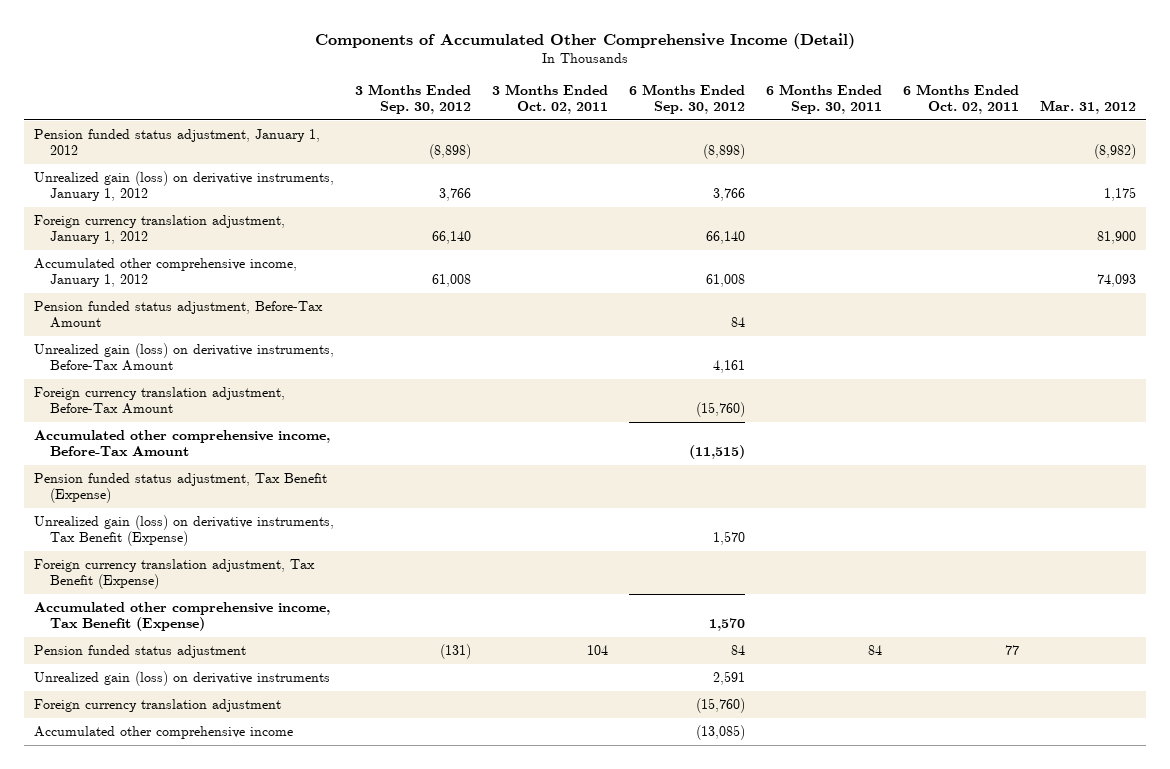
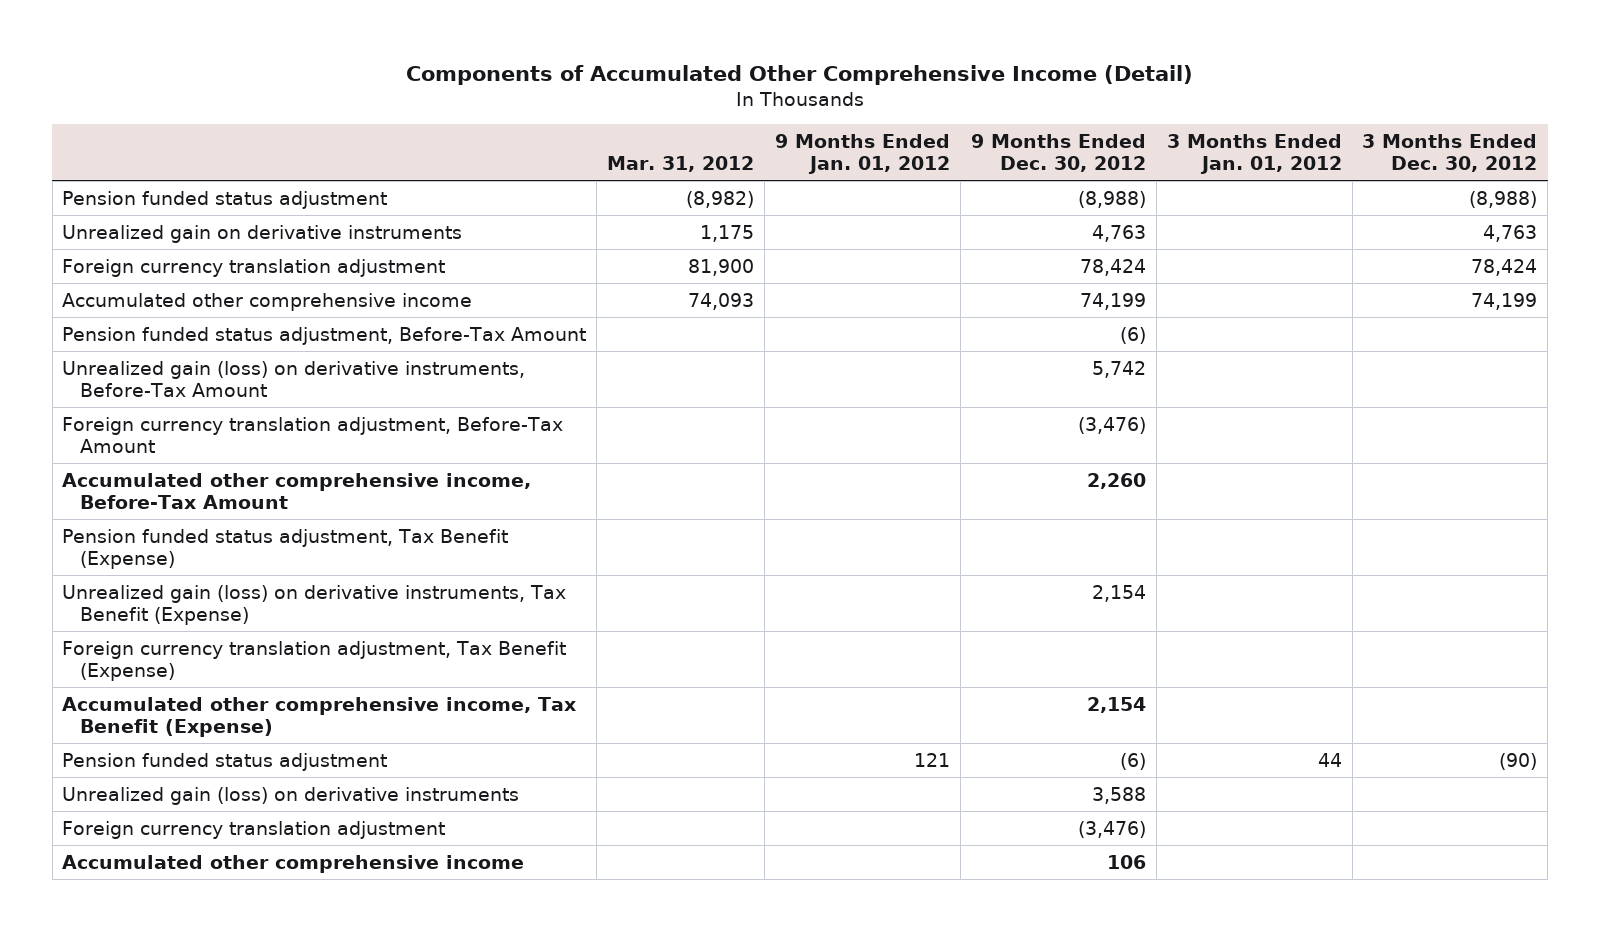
- | 3 Months Ended Sep. 30, 2012 | 3 Months Ended Oct. 02, 2011 | 6 Months Ended Sep. 30, 2012 | 6 Months Ended Sep. 30, 2011 | 6 Months Ended Oct. 02, 2011 | Mar. 31, 2012
+ | Mar. 31, 2012 | 9 Months Ended Jan. 01, 2012 | 9 Months Ended Dec. 30, 2012 | 3 Months Ended Jan. 01, 2012 | 3 Months Ended Dec. 30, 2012
- Pension funded status adjustment, January 1, 2012 | (8,898) | | (8,898) | | | (8,982)
- Unrealized gain (loss) on derivative instruments, January 1, 2012 | 3,766 | | 3,766 | | | 1,175
- Foreign currency translation adjustment, January 1, 2012 | 66,140 | | 66,140 | | | 81,900
- Accumulated other comprehensive income, January 1, 2012 | 61,008 | | 61,008 | | | 74,093
+ Pension funded status adjustment | (8,982) | | (8,988) | | (8,988)
+ Unrealized gain on derivative instruments | 1,175 | | 4,763 | | 4,763
+ Foreign currency translation adjustment | 81,900 | | 78,424 | | 78,424
+ Accumulated other comprehensive income | 74,093 | | 74,199 | | 74,199

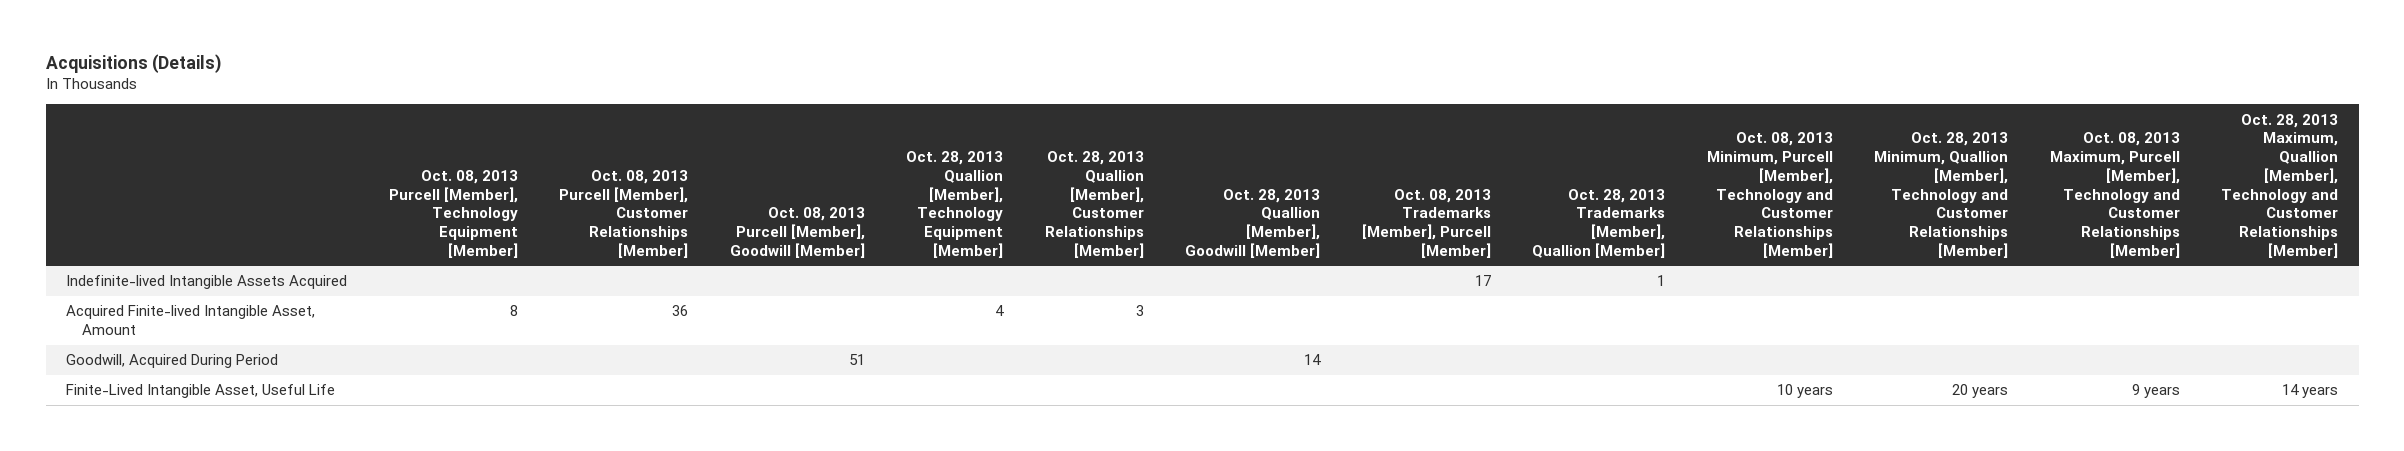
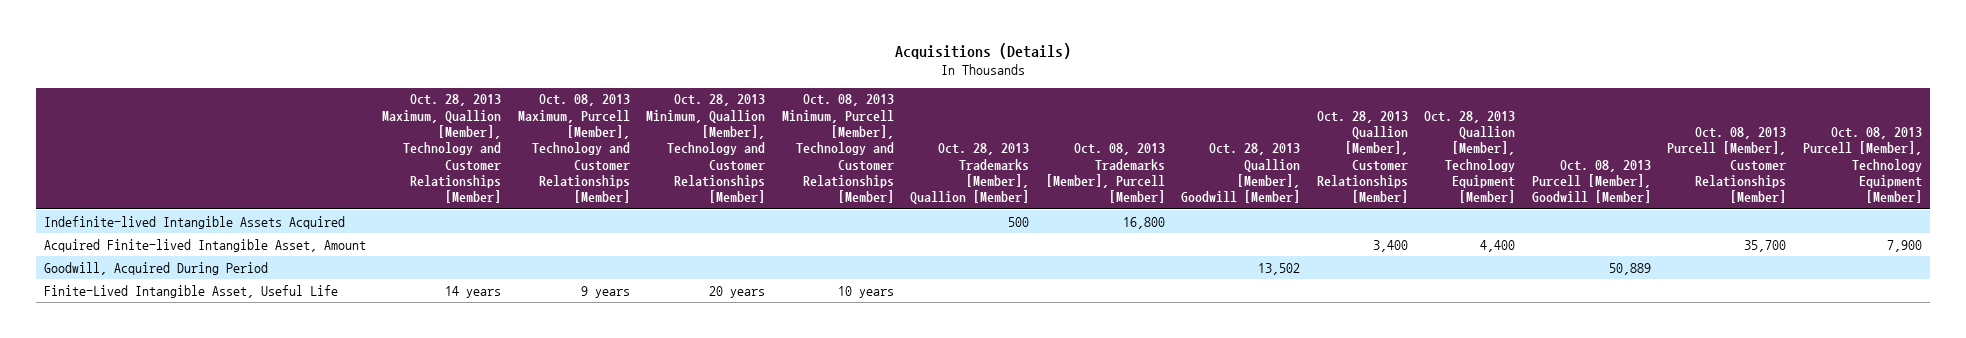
- | Oct. 08, 2013 Purcell [Member], Technology Equipment [Member] | Oct. 08, 2013 Purcell [Member], Customer Relationships [Member] | Oct. 08, 2013 Purcell [Member], Goodwill [Member] | Oct. 28, 2013 Quallion [Member], Technology Equipment [Member] | Oct. 28, 2013 Quallion [Member], Customer Relationships [Member] | Oct. 28, 2013 Quallion [Member], Goodwill [Member] | Oct. 08, 2013 Trademarks [Member], Purcell [Member] | Oct. 28, 2013 Trademarks [Member], Quallion [Member] | Oct. 08, 2013 Minimum, Purcell [Member], Technology and Customer Relationships [Member] | Oct. 28, 2013 Minimum, Quallion [Member], Technology and Customer Relationships [Member] | Oct. 08, 2013 Maximum, Purcell [Member], Technology and Customer Relationships [Member] | Oct. 28, 2013 Maximum, Quallion [Member], Technology and Customer Relationships [Member]
+ | Oct. 28, 2013 Maximum, Quallion [Member], Technology and Customer Relationships [Member] | Oct. 08, 2013 Maximum, Purcell [Member], Technology and Customer Relationships [Member] | Oct. 28, 2013 Minimum, Quallion [Member], Technology and Customer Relationships [Member] | Oct. 08, 2013 Minimum, Purcell [Member], Technology and Customer Relationships [Member] | Oct. 28, 2013 Trademarks [Member], Quallion [Member] | Oct. 08, 2013 Trademarks [Member], Purcell [Member] | Oct. 28, 2013 Quallion [Member], Goodwill [Member] | Oct. 28, 2013 Quallion [Member], Customer Relationships [Member] | Oct. 28, 2013 Quallion [Member], Technology Equipment [Member] | Oct. 08, 2013 Purcell [Member], Goodwill [Member] | Oct. 08, 2013 Purcell [Member], Customer Relationships [Member] | Oct. 08, 2013 Purcell [Member], Technology Equipment [Member]
- Indefinite-lived Intangible Assets Acquired | | | | | | | 17 | 1 | | | |
- Acquired Finite-lived Intangible Asset, Amount | 8 | 36 | | 4 | 3 | | | | | | |
- Goodwill, Acquired During Period | | | 51 | | | 14 | | | | | |
+ Indefinite-lived Intangible Assets Acquired | | | | | 500 | 16,800 | | | | | |
+ Acquired Finite-lived Intangible Asset, Amount | | | | | | | | 3,400 | 4,400 | | 35,700 | 7,900
+ Goodwill, Acquired During Period | | | | | | | 13,502 | | | 50,889 | |

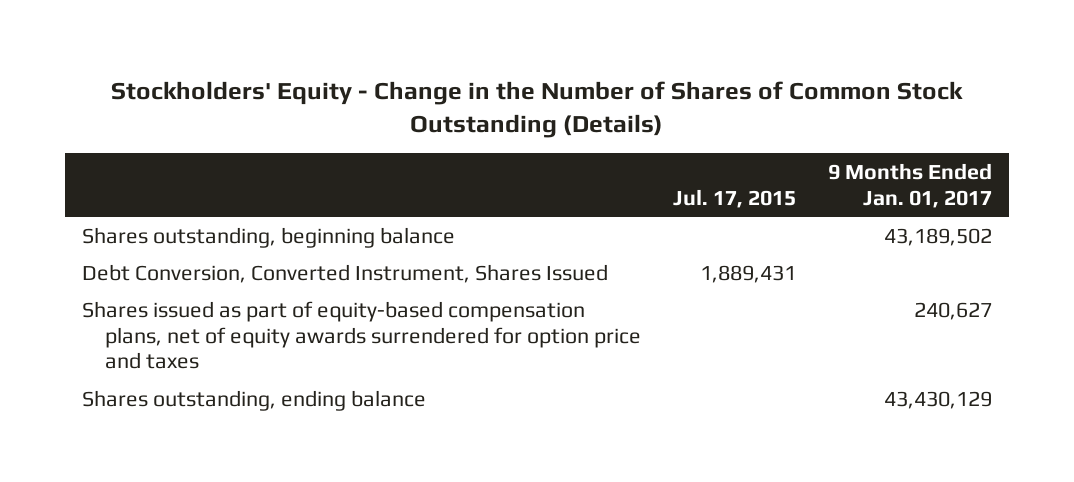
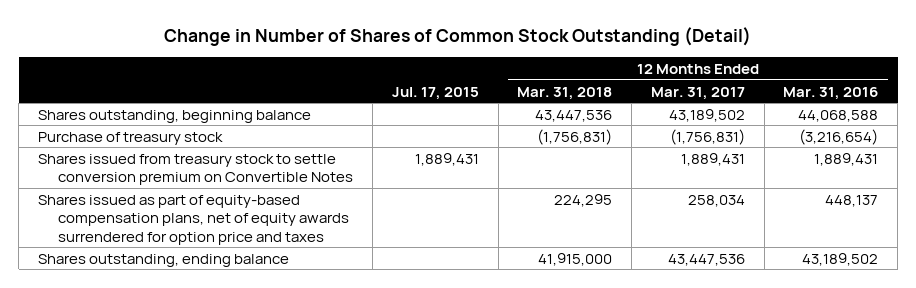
- Stockholders' Equity - Change in the Number of Shares of Common Stock Outstanding (Details)
+ Change in Number of Shares of Common Stock Outstanding (Detail)
- | Jul. 17, 2015 | 9 Months Ended Jan. 01, 2017
+ | Jul. 17, 2015 | 12 Months Ended Mar. 31, 2018 | 12 Months Ended Mar. 31, 2017 | 12 Months Ended Mar. 31, 2016
- Debt Conversion, Converted Instrument, Shares Issued | 1,889,431 |
+ Purchase of treasury stock | | (1,756,831) | (1,756,831) | (3,216,654)
+ Shares issued from treasury stock to settle conversion premium on Convertible Notes | 1,889,431 | | 1,889,431 | 1,889,431

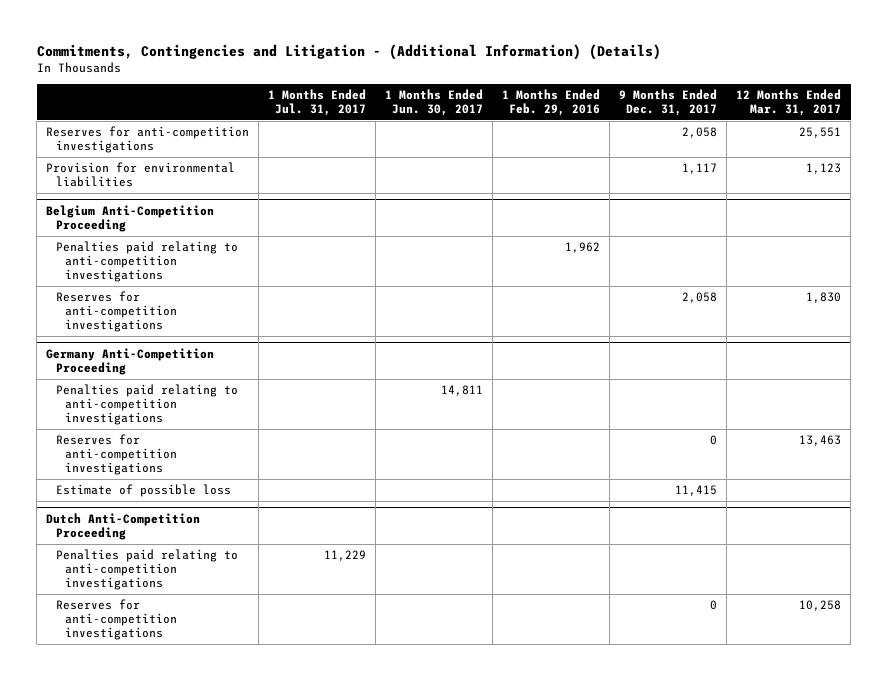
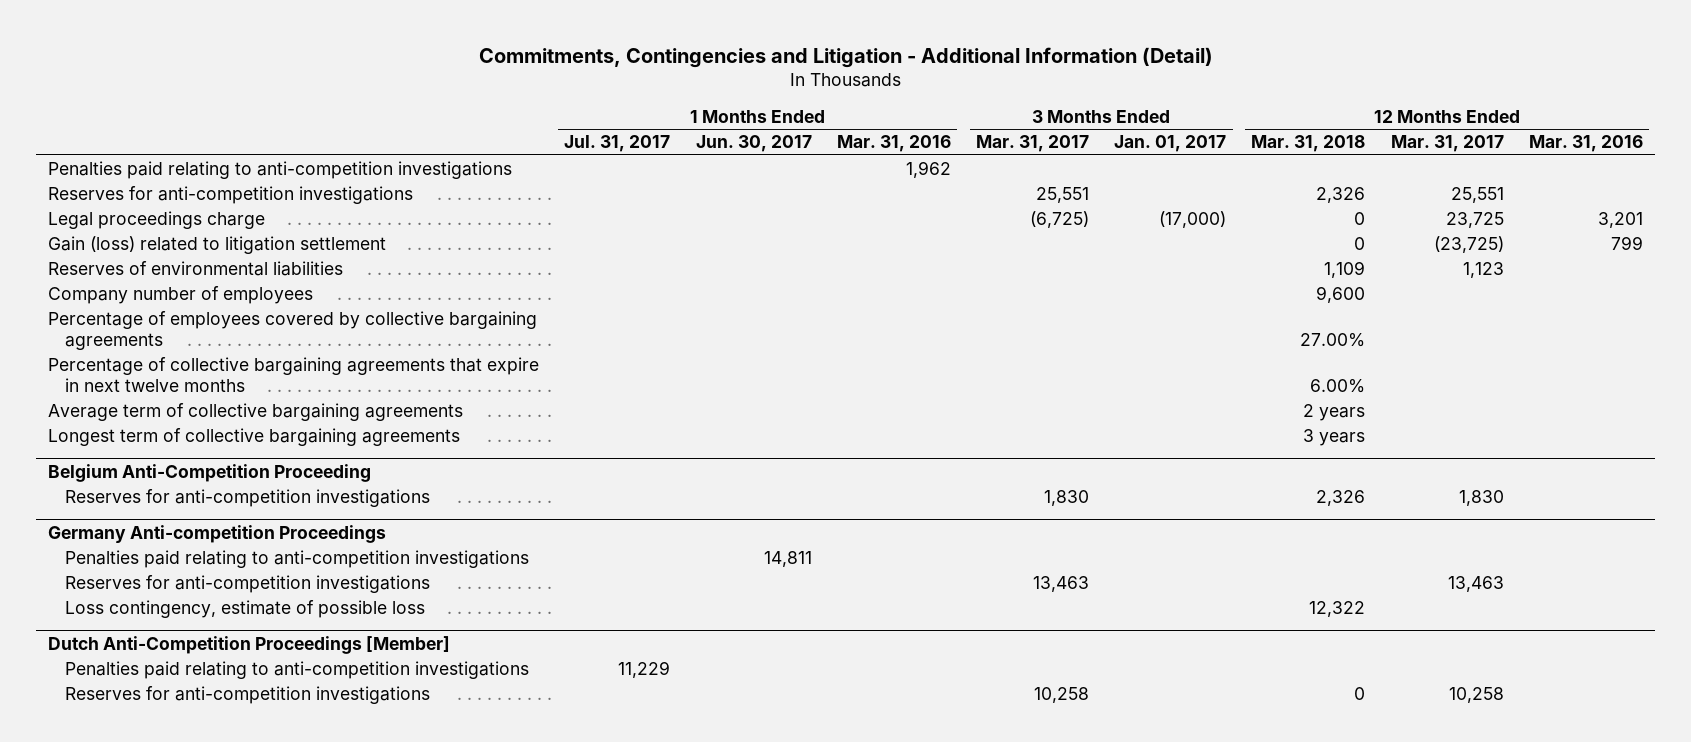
- Commitments, Contingencies and Litigation - (Additional Information) (Details)
+ Commitments, Contingencies and Litigation - Additional Information (Detail)
- | 1 Months Ended Jul. 31, 2017 | 1 Months Ended Jun. 30, 2017 | 1 Months Ended Feb. 29, 2016 | 9 Months Ended Dec. 31, 2017 | 12 Months Ended Mar. 31, 2017
+ | 1 Months Ended Jul. 31, 2017 | 1 Months Ended Jun. 30, 2017 | 1 Months Ended Mar. 31, 2016 | 3 Months Ended Mar. 31, 2017 | 3 Months Ended Jan. 01, 2017 | 12 Months Ended Mar. 31, 2018 | 12 Months Ended Mar. 31, 2017 | 12 Months Ended Mar. 31, 2016
+ Penalties paid relating to anti-competition investigations | | | 1,962 | | | | |
- Provision for environmental liabilities | | | | 1,117 | 1,123
+ Legal proceedings charge | | | | (6,725) | (17,000) | 0 | 23,725 | 3,201
+ Gain (loss) related to litigation settlement | | | | | | 0 | (23,725) | 799
+ Reserves of environmental liabilities | | | | | | 1,109 | 1,123 |
+ Company number of employees | | | | | | 9,600 | |
+ Percentage of employees covered by collective bargaining agreements | | | | | | 27.00% | |
+ Percentage of collective bargaining agreements that expire in next twelve months | | | | | | 6.00% | |
+ Average term of collective bargaining agreements | | | | | | 2 years | |
+ Longest term of collective bargaining agreements | | | | | | 3 years | |
@ Belgium Anti-Competition Proceeding
- Penalties paid relating to anti-competition investigations | | | 1,962 | |
- Germany Anti-Competition Proceeding
+ Germany Anti-competition Proceedings
- Estimate of possible loss | | | | 11,415 |
- Dutch Anti-Competition Proceeding
+ Loss contingency, estimate of possible loss | | | | | | 12,322 | |
+ Dutch Anti-Competition Proceedings [Member]

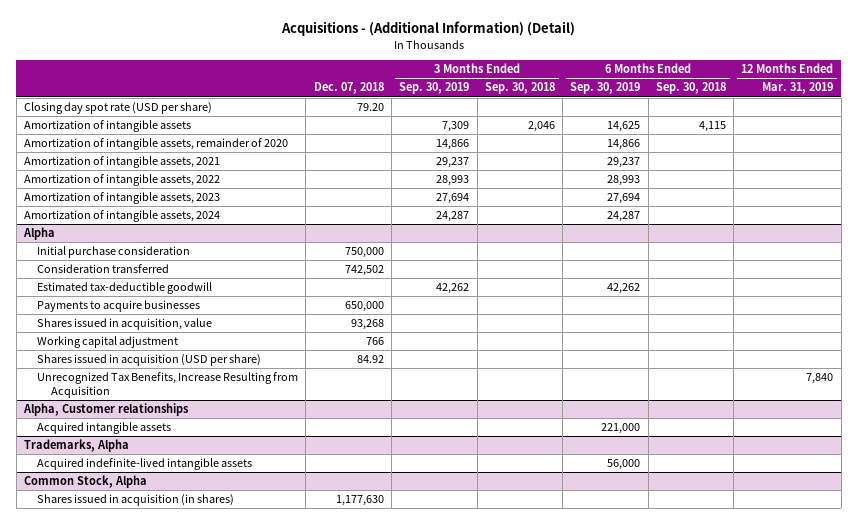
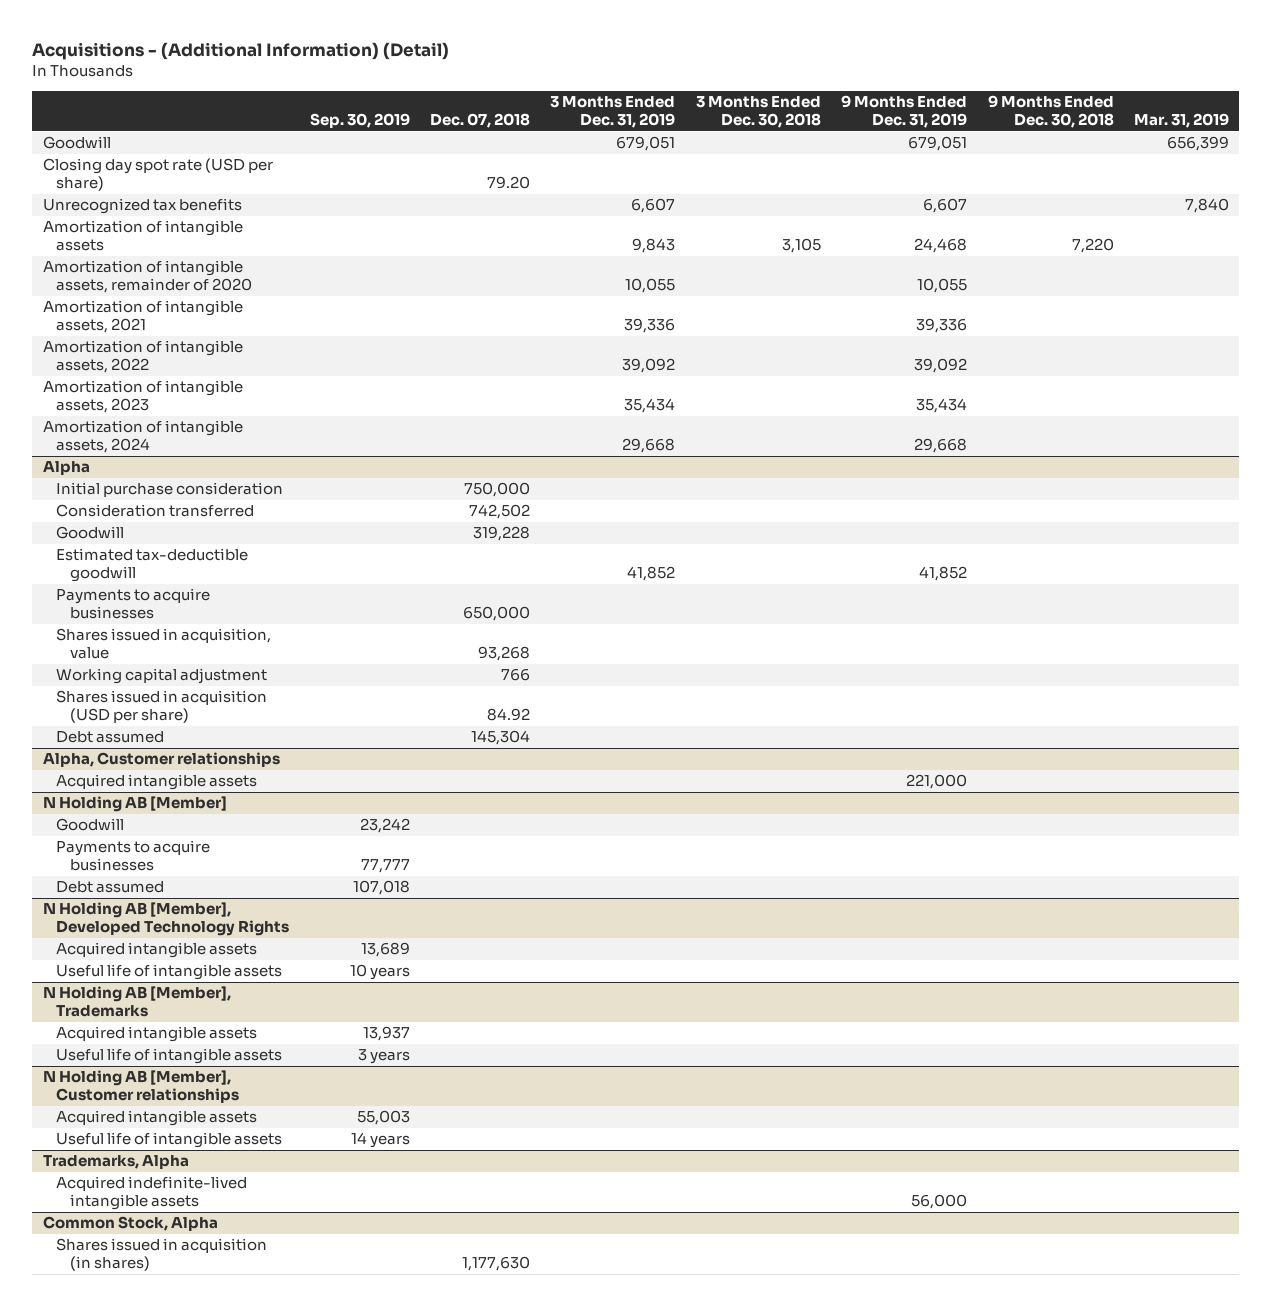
- | Dec. 07, 2018 | 3 Months Ended Sep. 30, 2019 | 3 Months Ended Sep. 30, 2018 | 6 Months Ended Sep. 30, 2019 | 6 Months Ended Sep. 30, 2018 | 12 Months Ended Mar. 31, 2019
+ | Sep. 30, 2019 | Dec. 07, 2018 | 3 Months Ended Dec. 31, 2019 | 3 Months Ended Dec. 30, 2018 | 9 Months Ended Dec. 31, 2019 | 9 Months Ended Dec. 30, 2018 | Mar. 31, 2019
+ Goodwill | | | 679,051 | | 679,051 | | 656,399
+ Unrecognized tax benefits | | | 6,607 | | 6,607 | | 7,840
@ Alpha
+ Goodwill | | 319,228 | | | | |
- Unrecognized Tax Benefits, Increase Resulting from Acquisition | | | | | | 7,840
+ Debt assumed | | 145,304 | | | | |
+ N Holding AB [Member]
+ Goodwill | 23,242 | | | | | |
+ Payments to acquire businesses | 77,777 | | | | | |
+ Debt assumed | 107,018 | | | | | |
+ N Holding AB [Member], Developed Technology Rights
+ Acquired intangible assets | 13,689 | | | | | |
+ Useful life of intangible assets | 10 years | | | | | |
+ N Holding AB [Member], Trademarks
+ Acquired intangible assets | 13,937 | | | | | |
+ Useful life of intangible assets | 3 years | | | | | |
+ N Holding AB [Member], Customer relationships
+ Acquired intangible assets | 55,003 | | | | | |
+ Useful life of intangible assets | 14 years | | | | | |

